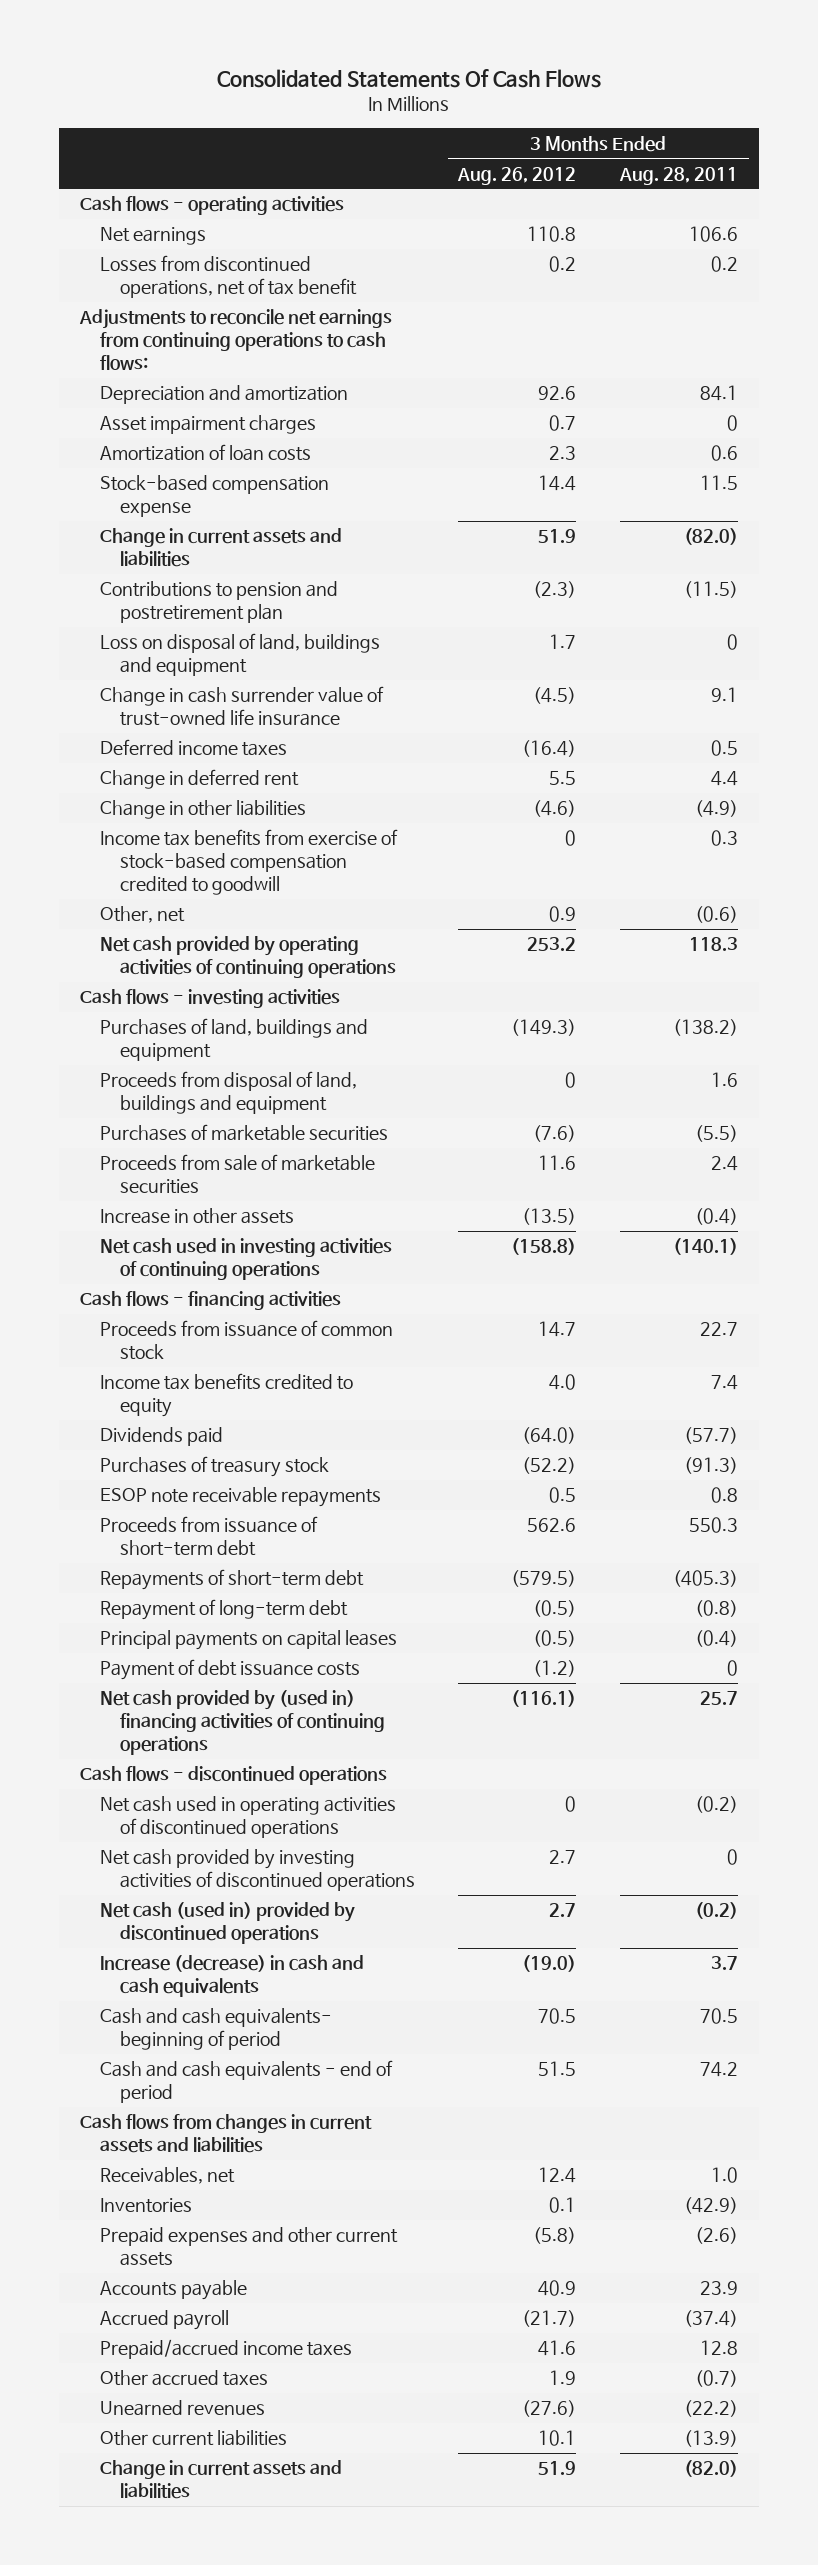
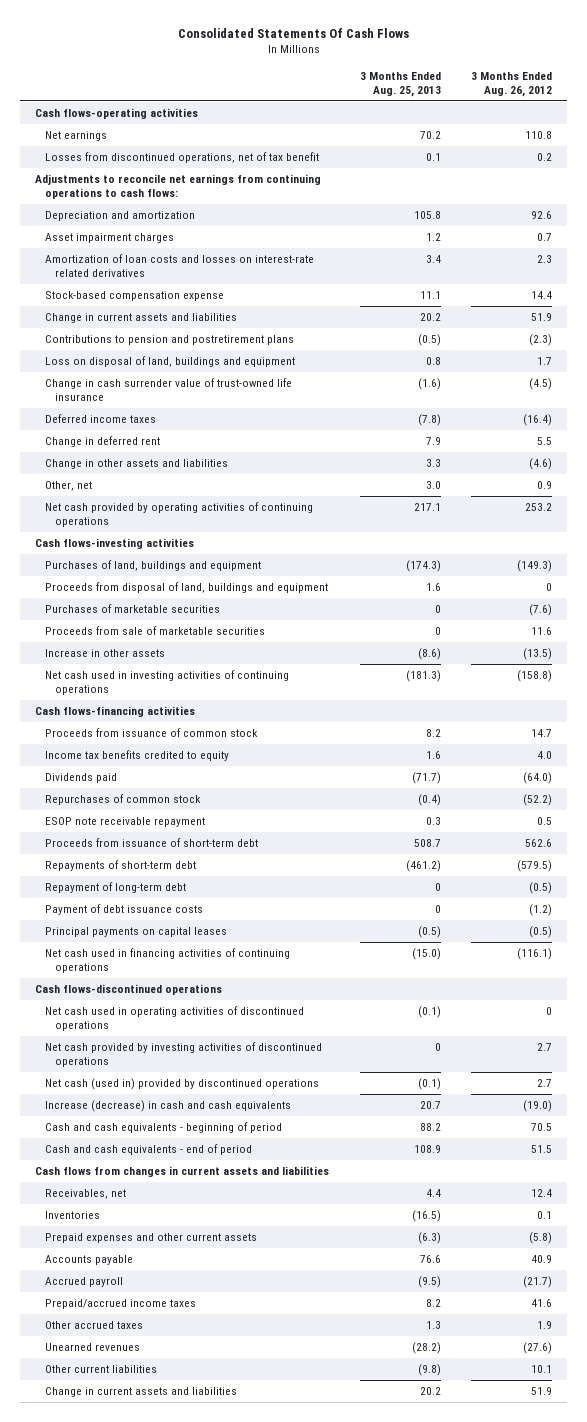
- | 3 Months Ended Aug. 26, 2012 | 3 Months Ended Aug. 28, 2011
+ | 3 Months Ended Aug. 25, 2013 | 3 Months Ended Aug. 26, 2012
- Cash flows - operating activities
+ Cash flows-operating activities
- Amortization of loan costs | 2.3 | 0.6
+ Amortization of loan costs and losses on interest-rate related derivatives | 3.4 | 2.3
- Contributions to pension and postretirement plan | (2.3) | (11.5)
+ Contributions to pension and postretirement plans | (0.5) | (2.3)
- Change in other liabilities | (4.6) | (4.9)
- Income tax benefits from exercise of stock-based compensation credited to goodwill | 0 | 0.3
+ Change in other assets and liabilities | 3.3 | (4.6)
- Cash flows - investing activities
+ Cash flows-investing activities
- Cash flows - financing activities
+ Cash flows-financing activities
- Purchases of treasury stock | (52.2) | (91.3)
- ESOP note receivable repayments | 0.5 | 0.8
+ Repurchases of common stock | (0.4) | (52.2)
+ ESOP note receivable repayment | 0.3 | 0.5
- Net cash provided by (used in) financing activities of continuing operations | (116.1) | 25.7
- Cash flows - discontinued operations
moved down: Principal payments on capital leases | (0.5) | (0.5)
+ Net cash used in financing activities of continuing operations | (15.0) | (116.1)
+ Cash flows-discontinued operations
- Cash and cash equivalents- beginning of period | 70.5 | 70.5
+ Cash and cash equivalents - beginning of period | 88.2 | 70.5

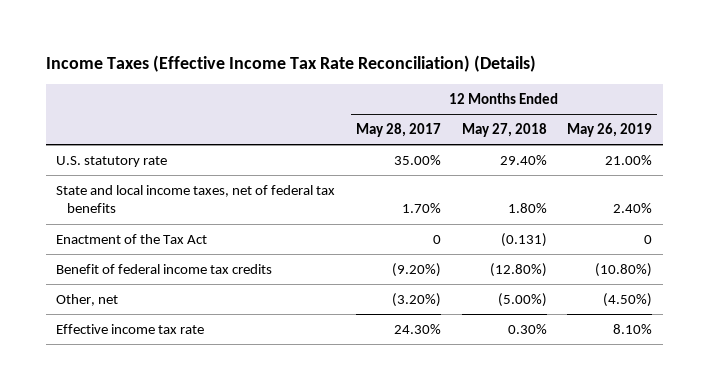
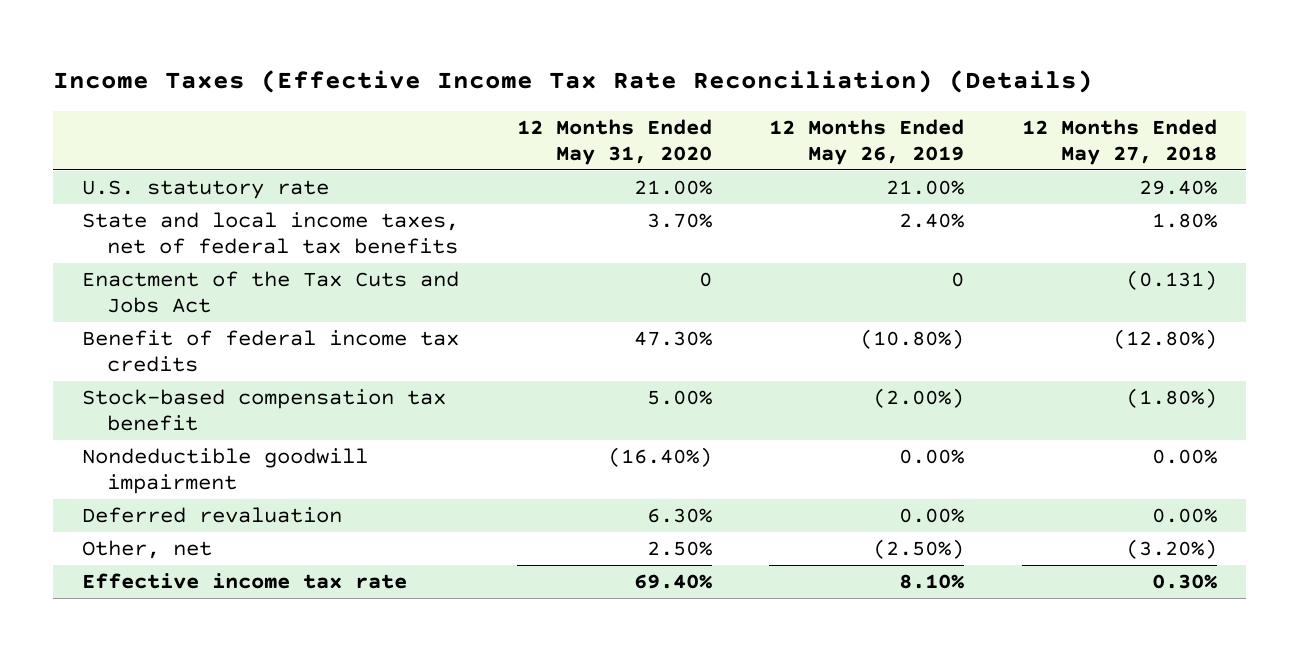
- | 12 Months Ended May 28, 2017 | 12 Months Ended May 27, 2018 | 12 Months Ended May 26, 2019
+ | 12 Months Ended May 31, 2020 | 12 Months Ended May 26, 2019 | 12 Months Ended May 27, 2018
- Enactment of the Tax Act | 0 | (0.131) | 0
+ Enactment of the Tax Cuts and Jobs Act | 0 | 0 | (0.131)
- Other, net | (3.20%) | (5.00%) | (4.50%)
+ Stock-based compensation tax benefit | 5.00% | (2.00%) | (1.80%)
+ Nondeductible goodwill impairment | (16.40%) | 0.00% | 0.00%
+ Deferred revaluation | 6.30% | 0.00% | 0.00%
+ Other, net | 2.50% | (2.50%) | (3.20%)

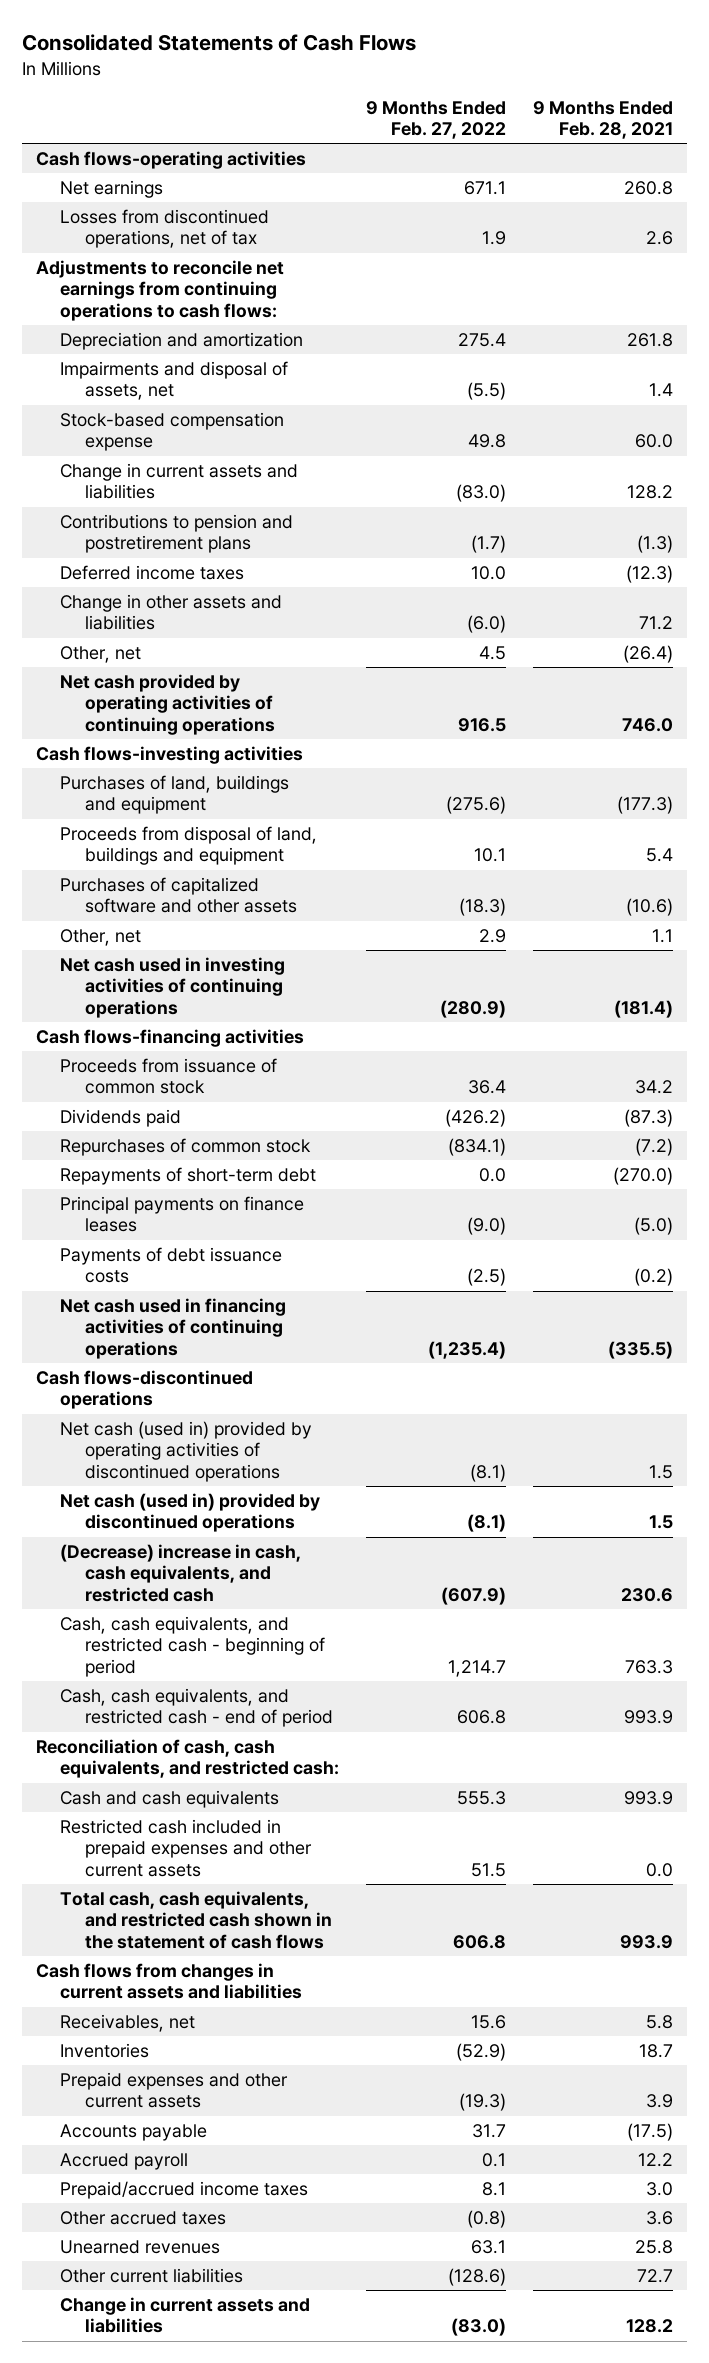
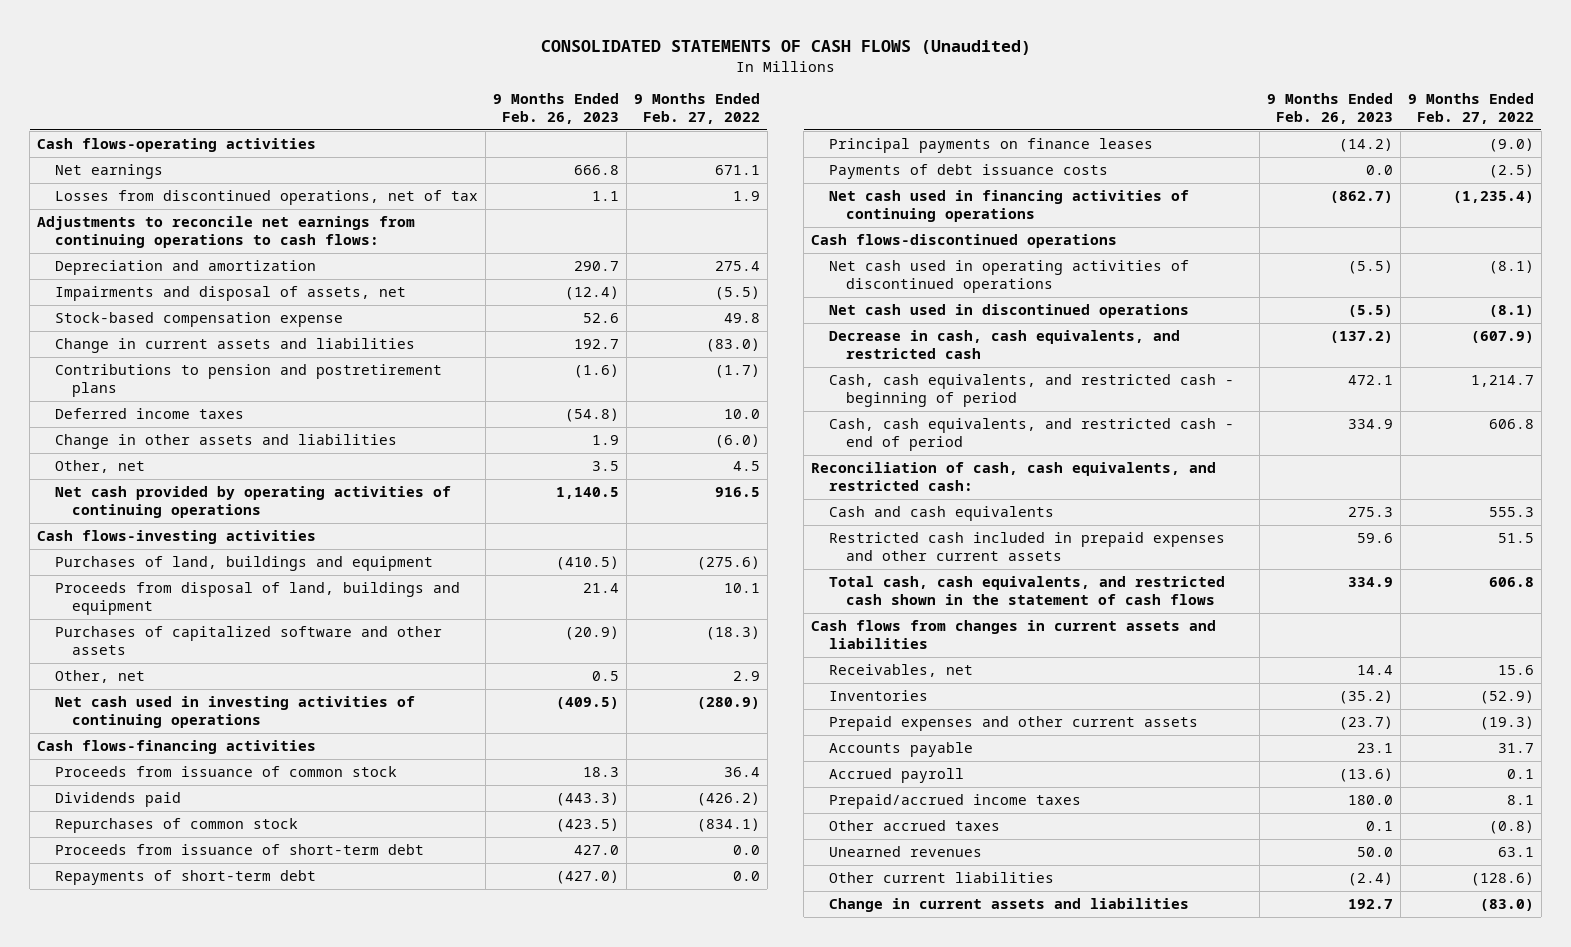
- Consolidated Statements of Cash Flows
+ CONSOLIDATED STATEMENTS OF CASH FLOWS (Unaudited)
- | 9 Months Ended Feb. 27, 2022 | 9 Months Ended Feb. 28, 2021
+ | 9 Months Ended Feb. 26, 2023 | 9 Months Ended Feb. 27, 2022
+ Proceeds from issuance of short-term debt | 427.0 | 0.0
- Net cash (used in) provided by operating activities of discontinued operations | (8.1) | 1.5
- Net cash (used in) provided by discontinued operations | (8.1) | 1.5
- (Decrease) increase in cash, cash equivalents, and restricted cash | (607.9) | 230.6
+ Net cash used in operating activities of discontinued operations | (5.5) | (8.1)
+ Net cash used in discontinued operations | (5.5) | (8.1)
+ Decrease in cash, cash equivalents, and restricted cash | (137.2) | (607.9)

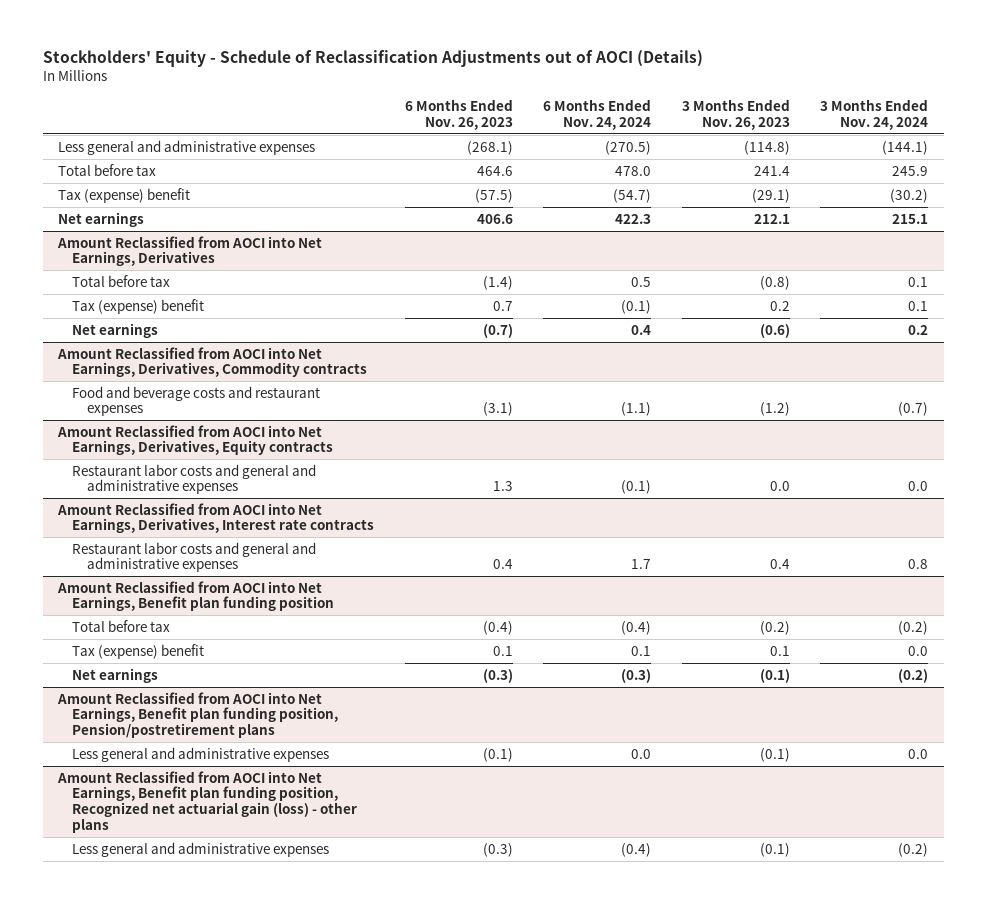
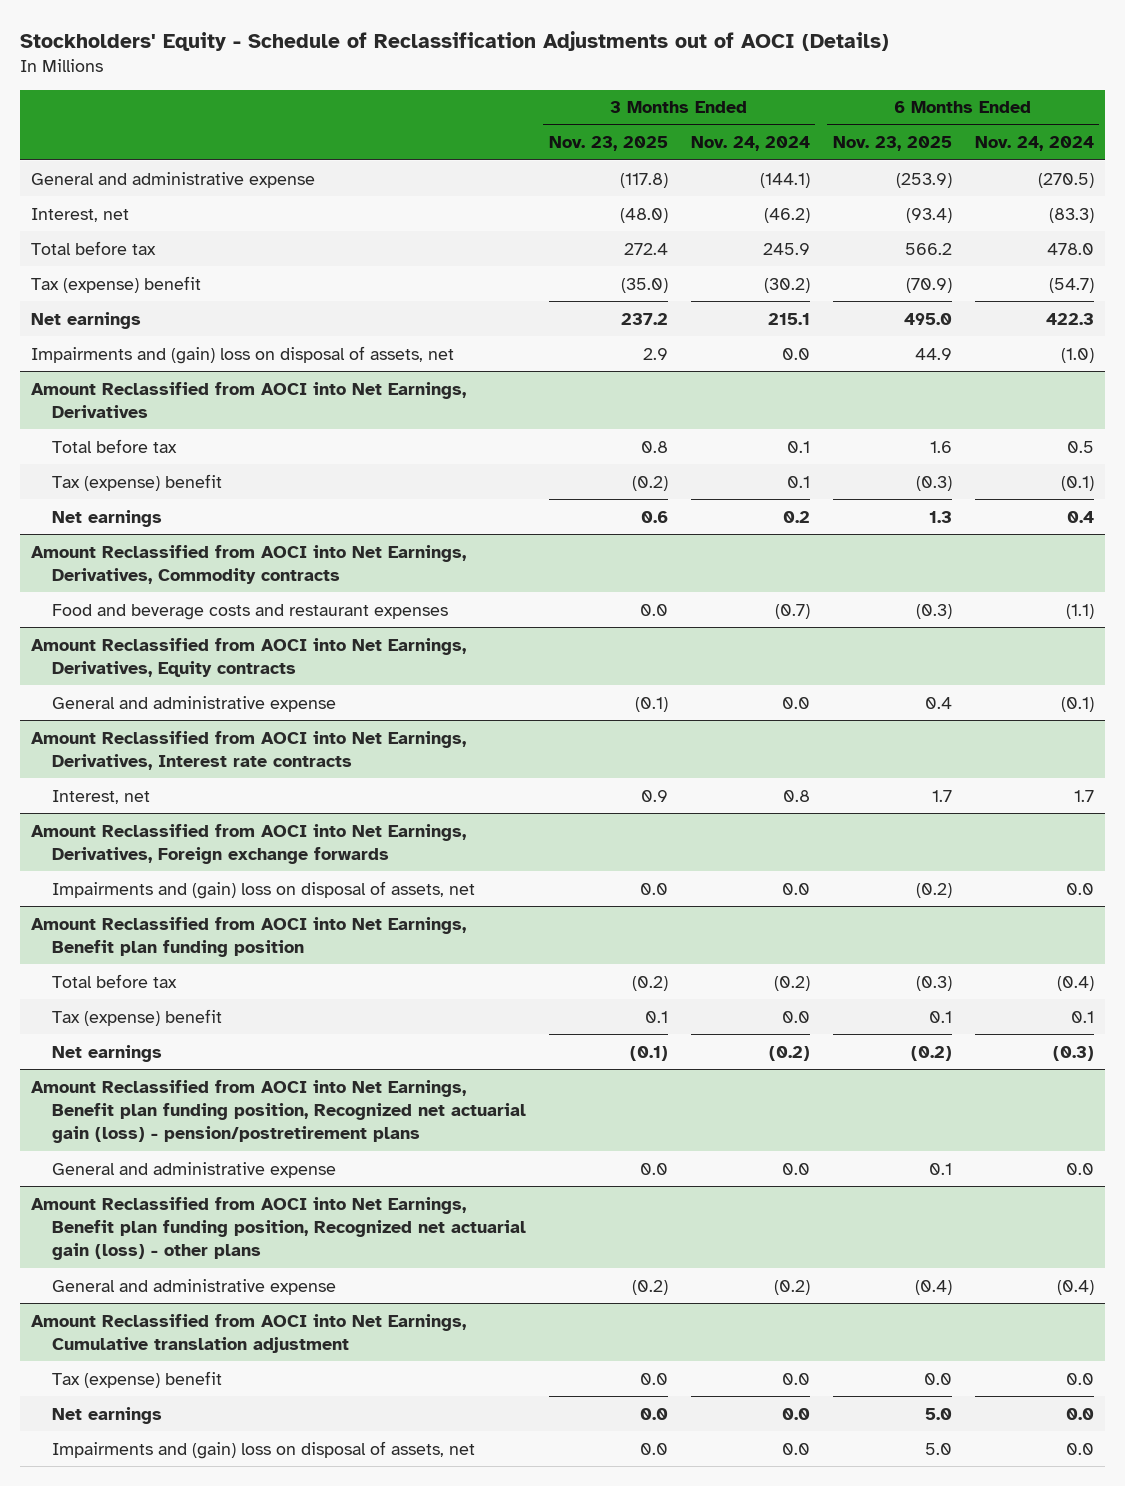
- | 6 Months Ended Nov. 26, 2023 | 6 Months Ended Nov. 24, 2024 | 3 Months Ended Nov. 26, 2023 | 3 Months Ended Nov. 24, 2024
+ | 3 Months Ended Nov. 23, 2025 | 3 Months Ended Nov. 24, 2024 | 6 Months Ended Nov. 23, 2025 | 6 Months Ended Nov. 24, 2024
- Less general and administrative expenses | (268.1) | (270.5) | (114.8) | (144.1)
+ General and administrative expense | (117.8) | (144.1) | (253.9) | (270.5)
+ Interest, net | (48.0) | (46.2) | (93.4) | (83.3)
+ Impairments and (gain) loss on disposal of assets, net | 2.9 | 0.0 | 44.9 | (1.0)
@ Amount Reclassified from AOCI into Net Earnings, Derivatives, Equity contracts
- Restaurant labor costs and general and administrative expenses | 1.3 | (0.1) | 0.0 | 0.0
+ General and administrative expense | (0.1) | 0.0 | 0.4 | (0.1)
@ Amount Reclassified from AOCI into Net Earnings, Derivatives, Interest rate contracts
- Restaurant labor costs and general and administrative expenses | 0.4 | 1.7 | 0.4 | 0.8
+ Interest, net | 0.9 | 0.8 | 1.7 | 1.7
+ Amount Reclassified from AOCI into Net Earnings, Derivatives, Foreign exchange forwards
+ Impairments and (gain) loss on disposal of assets, net | 0.0 | 0.0 | (0.2) | 0.0
- Amount Reclassified from AOCI into Net Earnings, Benefit plan funding position, Pension/postretirement plans
- Less general and administrative expenses | (0.1) | 0.0 | (0.1) | 0.0
+ Amount Reclassified from AOCI into Net Earnings, Benefit plan funding position, Recognized net actuarial gain (loss) - pension/postretirement plans
+ General and administrative expense | 0.0 | 0.0 | 0.1 | 0.0
@ Amount Reclassified from AOCI into Net Earnings, Benefit plan funding position, Recognized net actuarial gain (loss) - other plans
- Less general and administrative expenses | (0.3) | (0.4) | (0.1) | (0.2)
+ General and administrative expense | (0.2) | (0.2) | (0.4) | (0.4)
+ Amount Reclassified from AOCI into Net Earnings, Cumulative translation adjustment
+ Tax (expense) benefit | 0.0 | 0.0 | 0.0 | 0.0
+ Net earnings | 0.0 | 0.0 | 5.0 | 0.0
+ Impairments and (gain) loss on disposal of assets, net | 0.0 | 0.0 | 5.0 | 0.0

